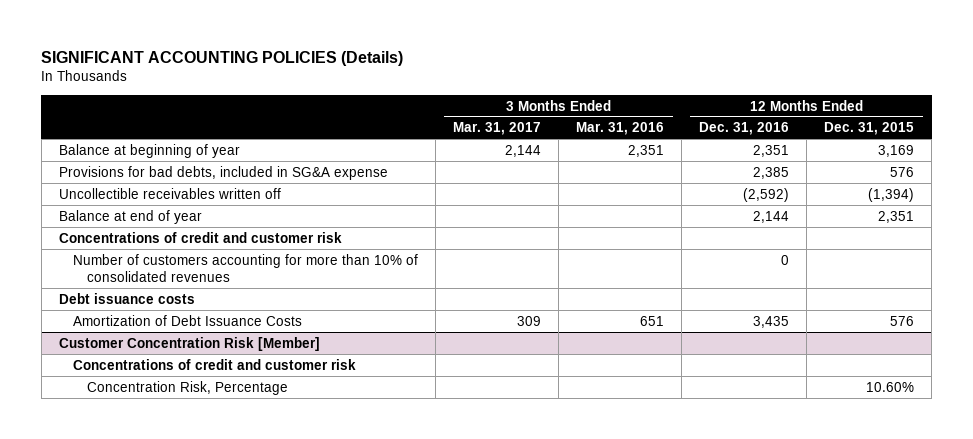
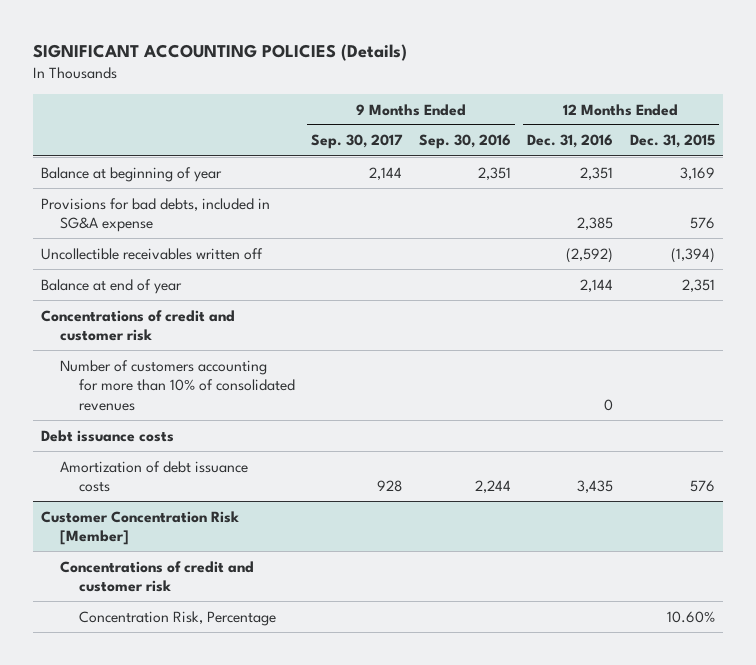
- | 3 Months Ended Mar. 31, 2017 | 3 Months Ended Mar. 31, 2016 | 12 Months Ended Dec. 31, 2016 | 12 Months Ended Dec. 31, 2015
+ | 9 Months Ended Sep. 30, 2017 | 9 Months Ended Sep. 30, 2016 | 12 Months Ended Dec. 31, 2016 | 12 Months Ended Dec. 31, 2015
- Amortization of Debt Issuance Costs | 309 | 651 | 3,435 | 576
+ Amortization of debt issuance costs | 928 | 2,244 | 3,435 | 576

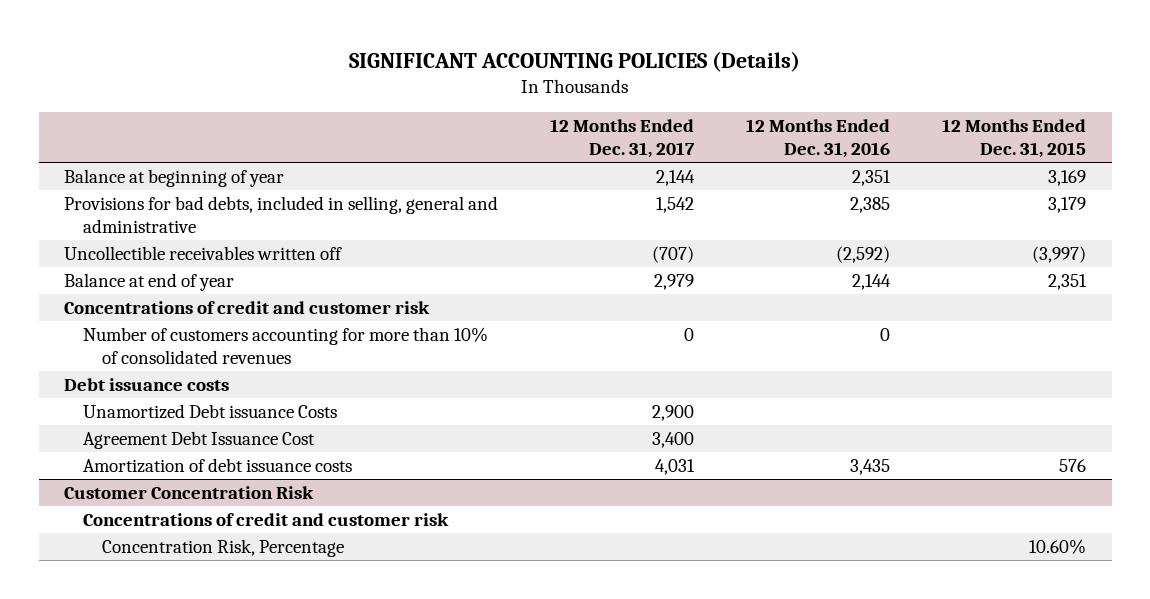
- | 9 Months Ended Sep. 30, 2017 | 9 Months Ended Sep. 30, 2016 | 12 Months Ended Dec. 31, 2016 | 12 Months Ended Dec. 31, 2015
+ | 12 Months Ended Dec. 31, 2017 | 12 Months Ended Dec. 31, 2016 | 12 Months Ended Dec. 31, 2015
- Provisions for bad debts, included in SG&A expense | | | 2,385 | 576
- Uncollectible receivables written off | | | (2,592) | (1,394)
+ Provisions for bad debts, included in selling, general and administrative | 1,542 | 2,385 | 3,179
+ Uncollectible receivables written off | (707) | (2,592) | (3,997)
+ Unamortized Debt issuance Costs | 2,900 | |
+ Agreement Debt Issuance Cost | 3,400 | |
- Customer Concentration Risk [Member]
+ Customer Concentration Risk

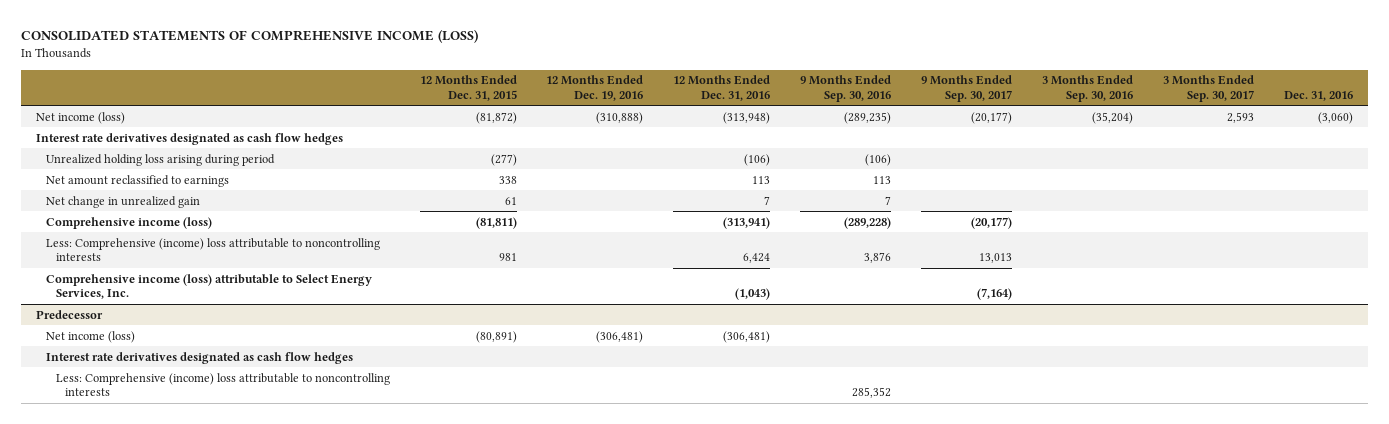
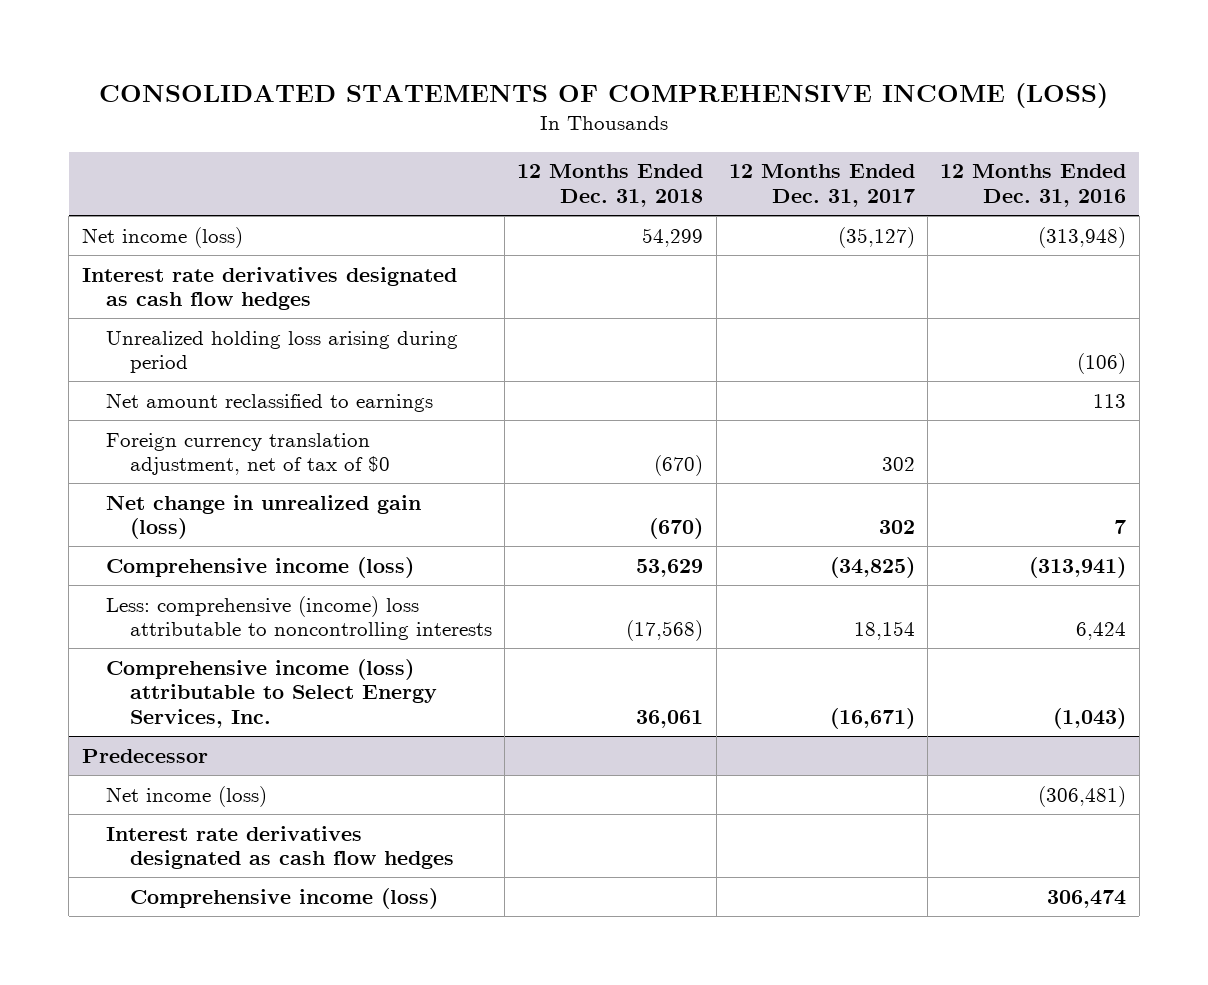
- | 12 Months Ended Dec. 31, 2015 | 12 Months Ended Dec. 19, 2016 | 12 Months Ended Dec. 31, 2016 | 9 Months Ended Sep. 30, 2016 | 9 Months Ended Sep. 30, 2017 | 3 Months Ended Sep. 30, 2016 | 3 Months Ended Sep. 30, 2017 | Dec. 31, 2016
+ | 12 Months Ended Dec. 31, 2018 | 12 Months Ended Dec. 31, 2017 | 12 Months Ended Dec. 31, 2016
- Net change in unrealized gain | 61 | | 7 | 7 | | | |
+ Foreign currency translation adjustment, net of tax of $0 | (670) | 302 |
+ Net change in unrealized gain (loss) | (670) | 302 | 7
- Less: Comprehensive (income) loss attributable to noncontrolling interests | 981 | | 6,424 | 3,876 | 13,013 | | |
+ Less: comprehensive (income) loss attributable to noncontrolling interests | (17,568) | 18,154 | 6,424
@ Predecessor
- Less: Comprehensive (income) loss attributable to noncontrolling interests | | | | 285,352 | | | |
+ Comprehensive income (loss) | | | 306,474

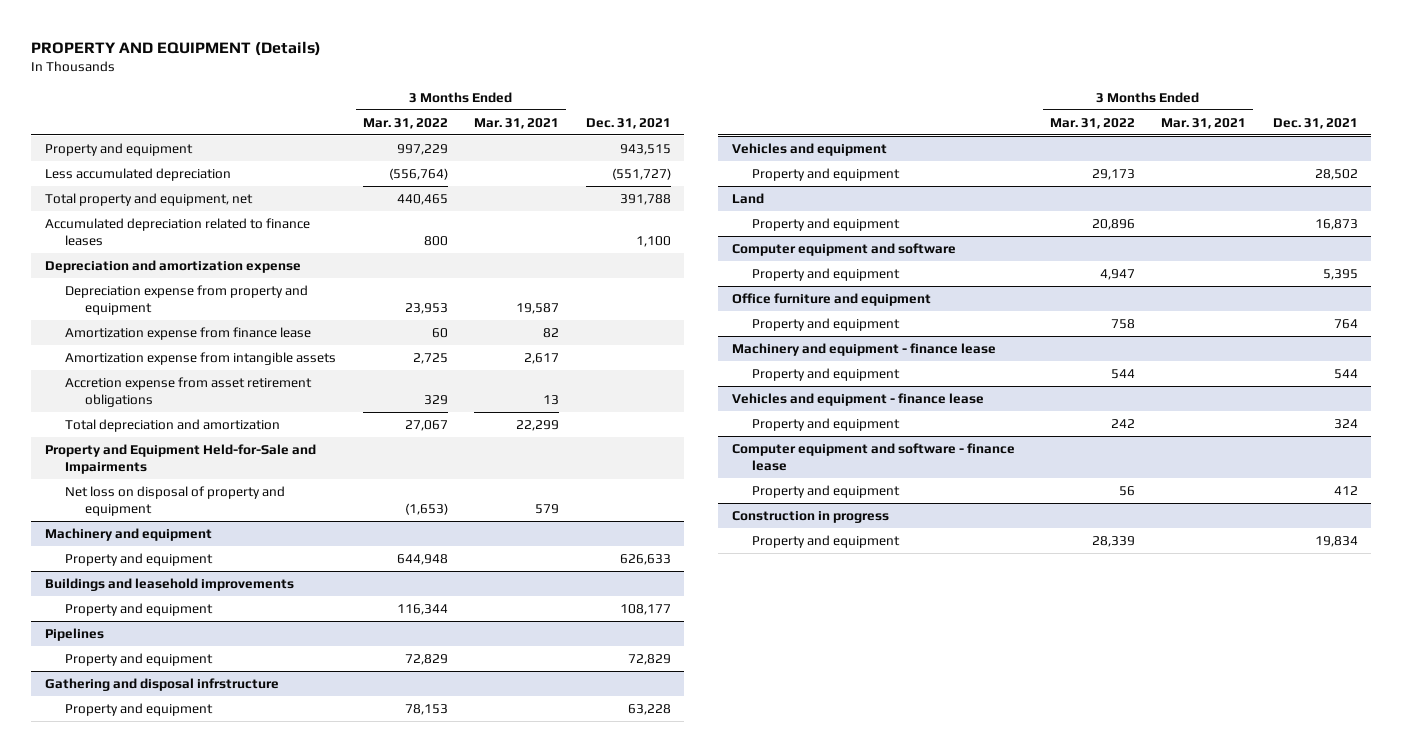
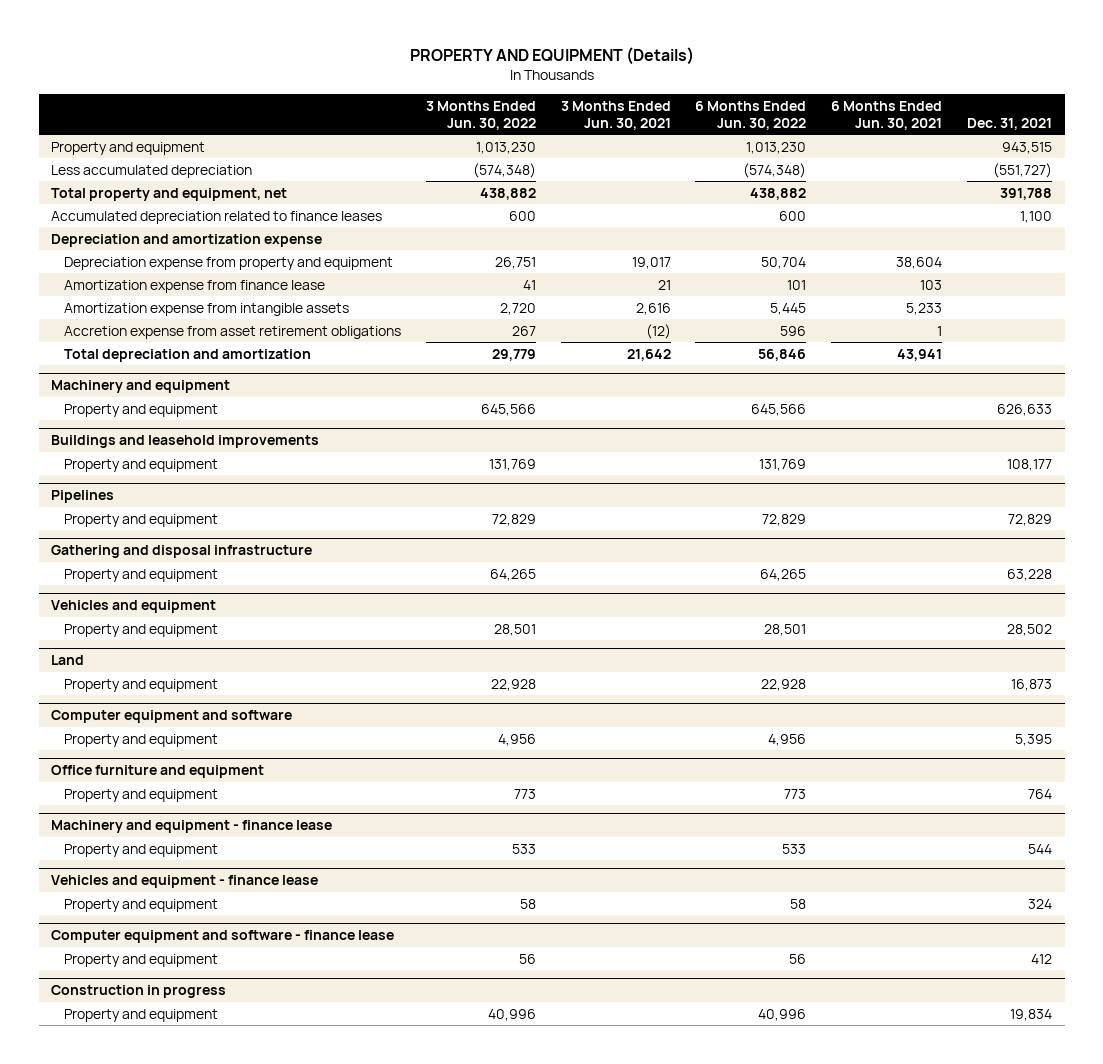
- | 3 Months Ended Mar. 31, 2022 | 3 Months Ended Mar. 31, 2021 | Dec. 31, 2021
+ | 3 Months Ended Jun. 30, 2022 | 3 Months Ended Jun. 30, 2021 | 6 Months Ended Jun. 30, 2022 | 6 Months Ended Jun. 30, 2021 | Dec. 31, 2021
- Property and Equipment Held-for-Sale and Impairments
- Net loss on disposal of property and equipment | (1,653) | 579 |
- Gathering and disposal infrstructure
+ Gathering and disposal infrastructure

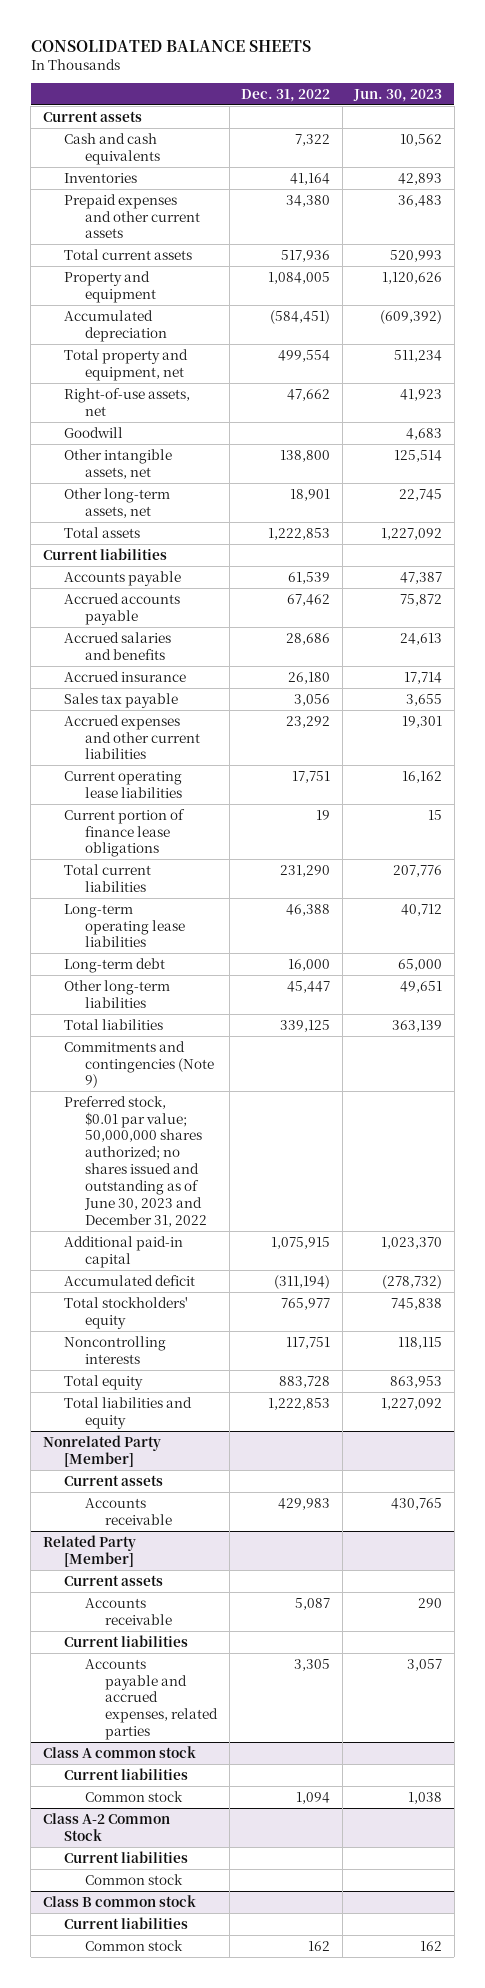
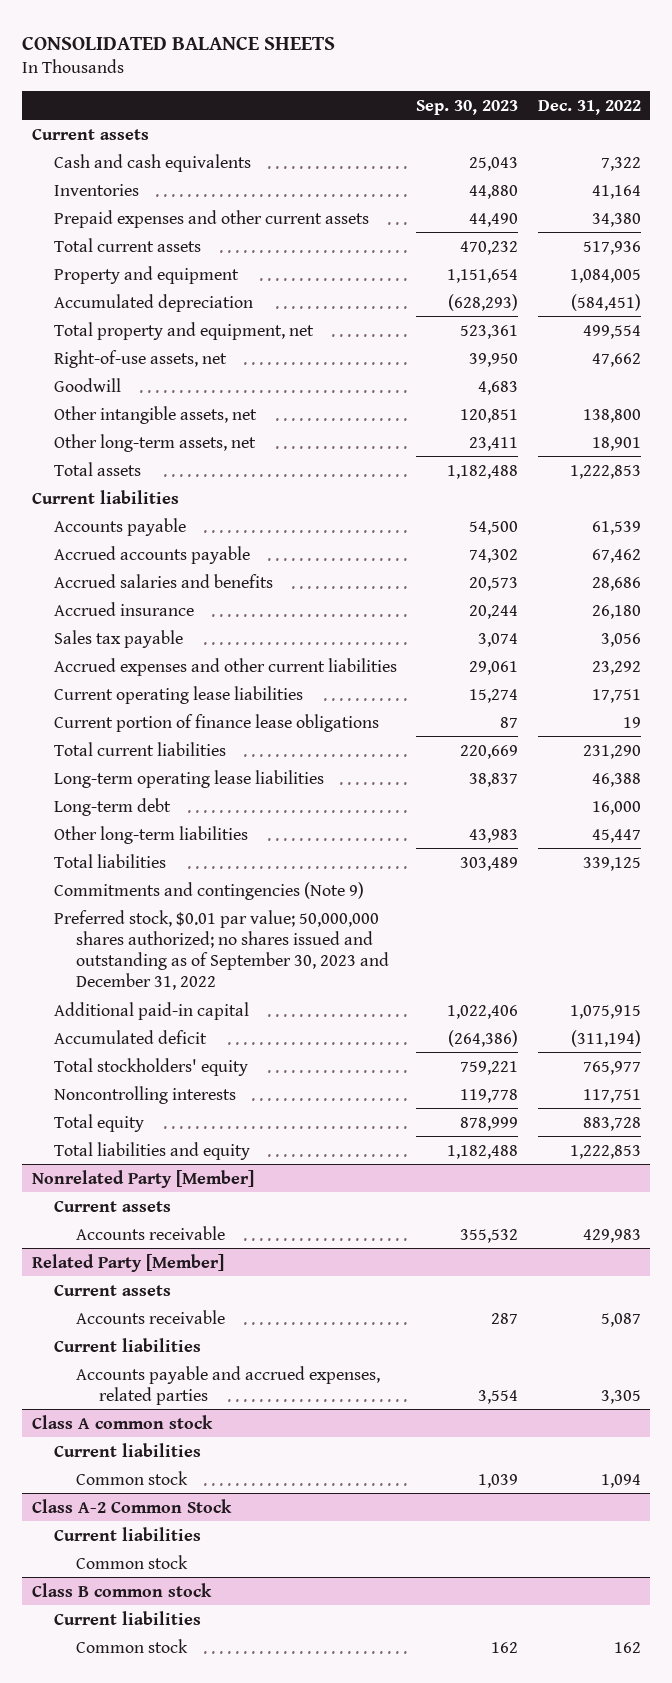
- | Dec. 31, 2022 | Jun. 30, 2023
+ | Sep. 30, 2023 | Dec. 31, 2022
- Preferred stock, $0.01 par value; 50,000,000 shares authorized; no shares issued and outstanding as of June 30, 2023 and December 31, 2022
+ Preferred stock, $0.01 par value; 50,000,000 shares authorized; no shares issued and outstanding as of September 30, 2023 and December 31, 2022

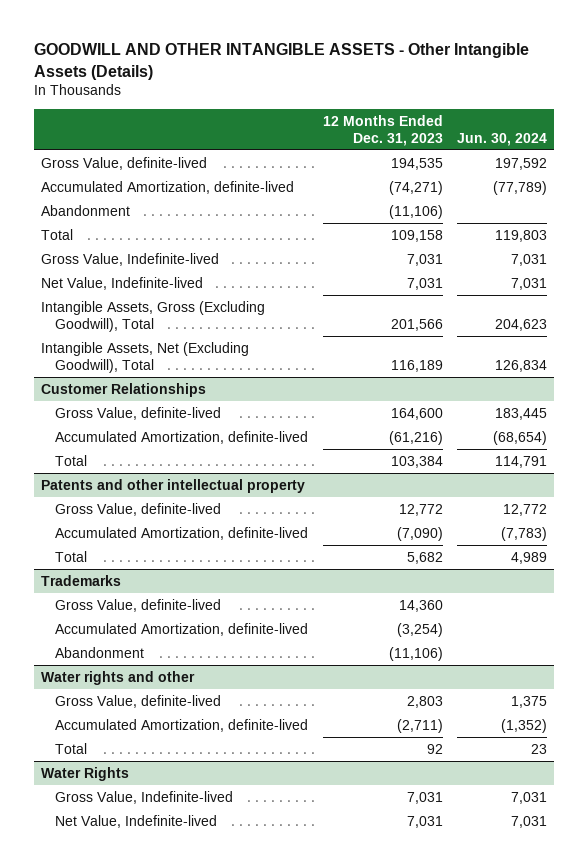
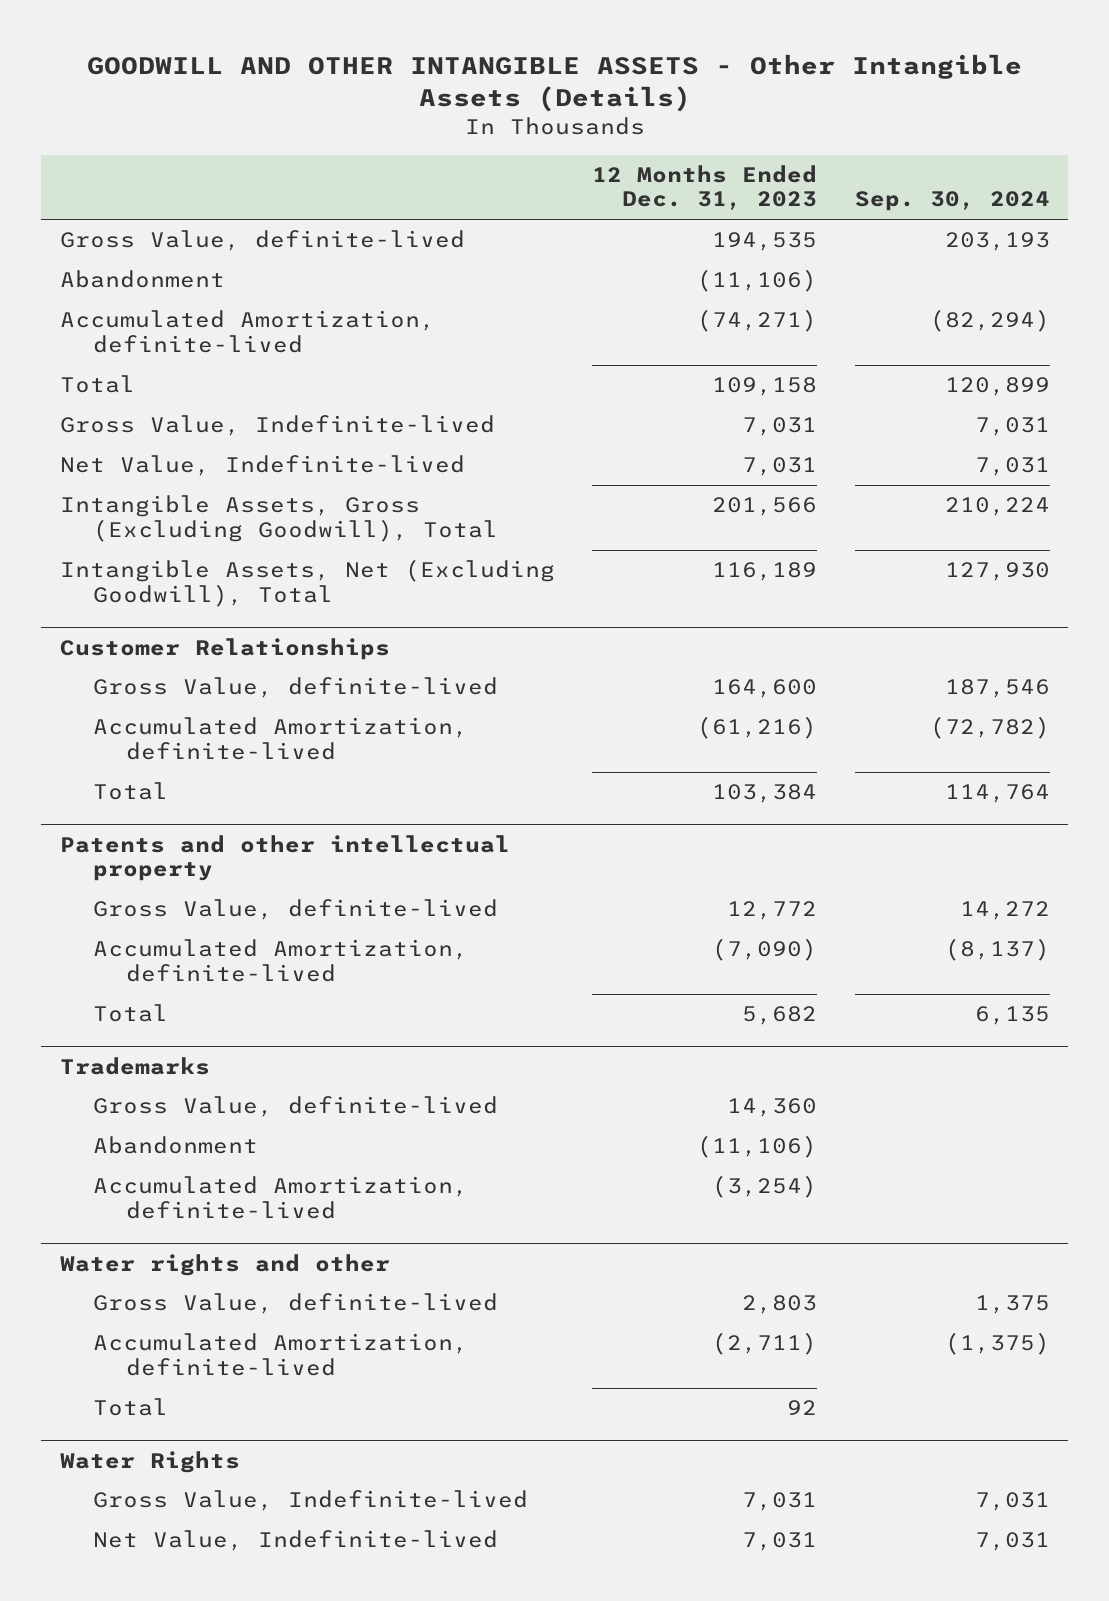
- | 12 Months Ended Dec. 31, 2023 | Jun. 30, 2024
+ | 12 Months Ended Dec. 31, 2023 | Sep. 30, 2024
moved down: Accumulated Amortization, definite-lived | (74,271) | (82,294)
@ Trademarks
moved down: Accumulated Amortization, definite-lived | (3,254) |

